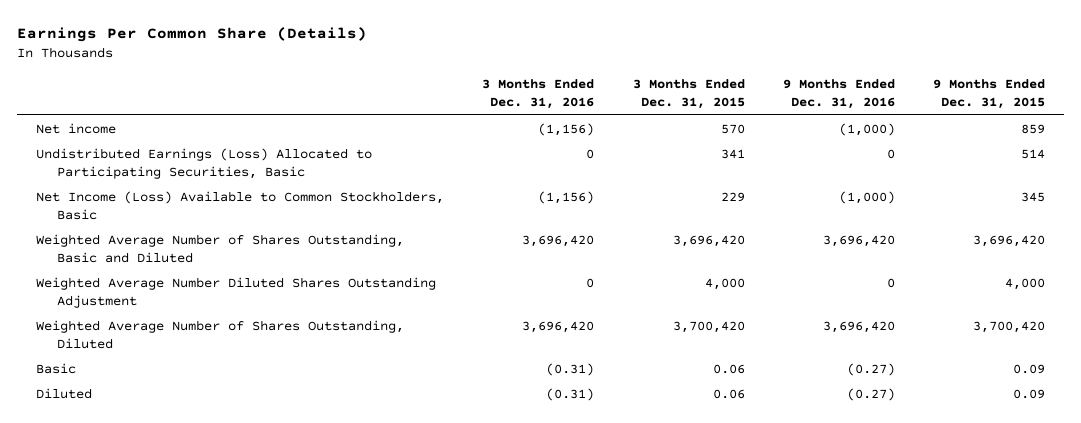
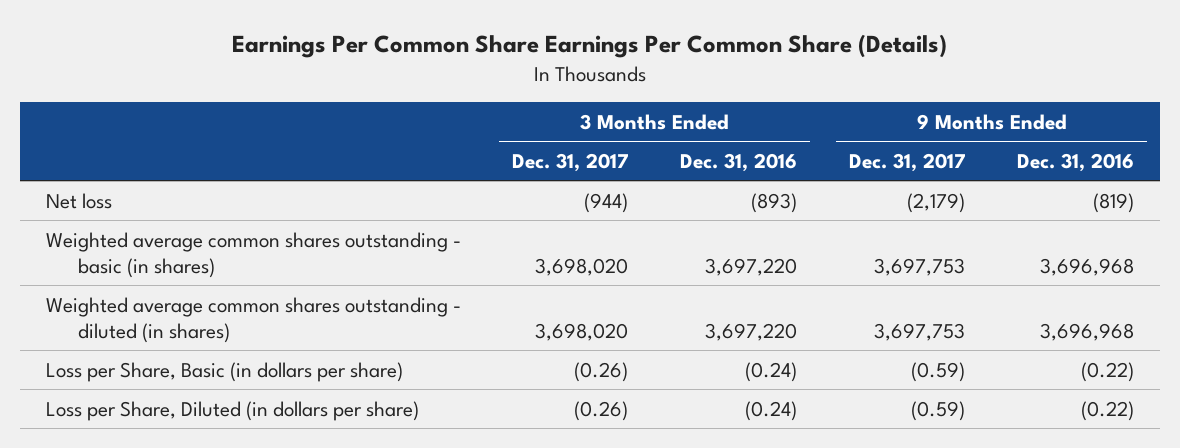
- Earnings Per Common Share (Details)
+ Earnings Per Common Share Earnings Per Common Share (Details)
- | 3 Months Ended Dec. 31, 2016 | 3 Months Ended Dec. 31, 2015 | 9 Months Ended Dec. 31, 2016 | 9 Months Ended Dec. 31, 2015
+ | 3 Months Ended Dec. 31, 2017 | 3 Months Ended Dec. 31, 2016 | 9 Months Ended Dec. 31, 2017 | 9 Months Ended Dec. 31, 2016
- Net income | (1,156) | 570 | (1,000) | 859
- Undistributed Earnings (Loss) Allocated to Participating Securities, Basic | 0 | 341 | 0 | 514
- Net Income (Loss) Available to Common Stockholders, Basic | (1,156) | 229 | (1,000) | 345
- Weighted Average Number of Shares Outstanding, Basic and Diluted | 3,696,420 | 3,696,420 | 3,696,420 | 3,696,420
- Weighted Average Number Diluted Shares Outstanding Adjustment | 0 | 4,000 | 0 | 4,000
- Weighted Average Number of Shares Outstanding, Diluted | 3,696,420 | 3,700,420 | 3,696,420 | 3,700,420
- Basic | (0.31) | 0.06 | (0.27) | 0.09
- Diluted | (0.31) | 0.06 | (0.27) | 0.09
+ Net loss | (944) | (893) | (2,179) | (819)
+ Weighted average common shares outstanding - basic (in shares) | 3,698,020 | 3,697,220 | 3,697,753 | 3,696,968
+ Weighted average common shares outstanding - diluted (in shares) | 3,698,020 | 3,697,220 | 3,697,753 | 3,696,968
+ Loss per Share, Basic (in dollars per share) | (0.26) | (0.24) | (0.59) | (0.22)
+ Loss per Share, Diluted (in dollars per share) | (0.26) | (0.24) | (0.59) | (0.22)

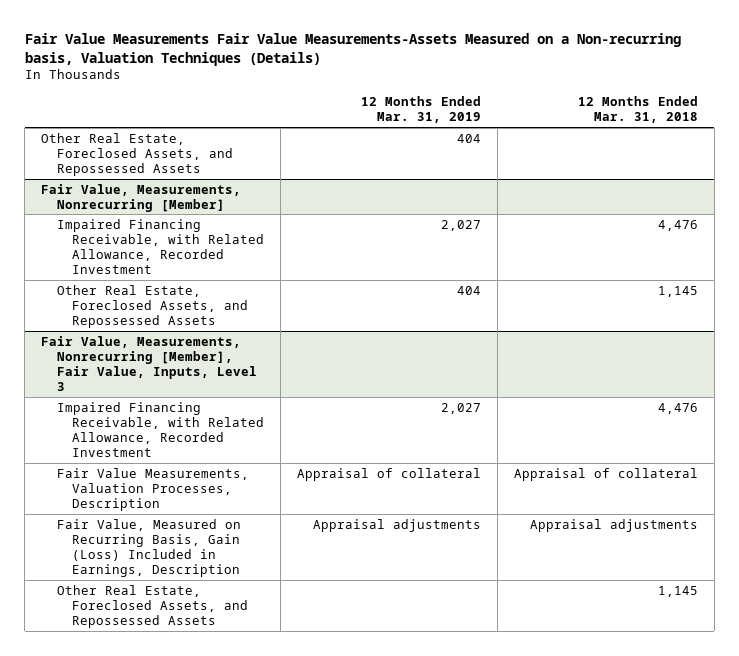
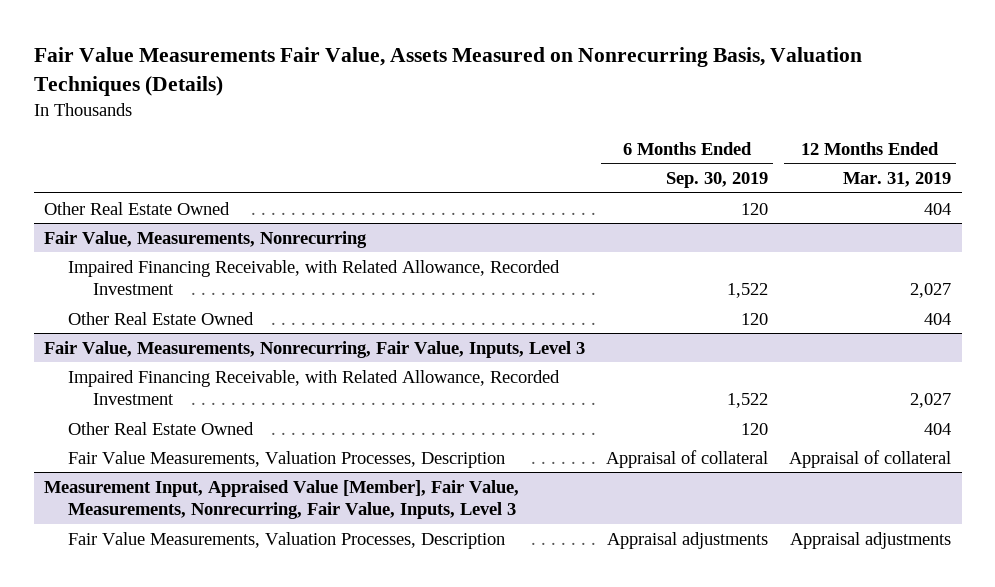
- Fair Value Measurements Fair Value Measurements-Assets Measured on a Non-recurring basis, Valuation Techniques (Details)
+ Fair Value Measurements Fair Value, Assets Measured on Nonrecurring Basis, Valuation Techniques (Details)
- | 12 Months Ended Mar. 31, 2019 | 12 Months Ended Mar. 31, 2018
+ | 6 Months Ended Sep. 30, 2019 | 12 Months Ended Mar. 31, 2019
- Other Real Estate, Foreclosed Assets, and Repossessed Assets | 404 |
- Fair Value, Measurements, Nonrecurring [Member]
+ Other Real Estate Owned | 120 | 404
+ Fair Value, Measurements, Nonrecurring
- Other Real Estate, Foreclosed Assets, and Repossessed Assets | 404 | 1,145
- Fair Value, Measurements, Nonrecurring [Member], Fair Value, Inputs, Level 3
+ Other Real Estate Owned | 120 | 404
+ Fair Value, Measurements, Nonrecurring, Fair Value, Inputs, Level 3
+ Other Real Estate Owned | 120 | 404
- Fair Value, Measured on Recurring Basis, Gain (Loss) Included in Earnings, Description | Appraisal adjustments | Appraisal adjustments
- Other Real Estate, Foreclosed Assets, and Repossessed Assets | | 1,145
+ Measurement Input, Appraised Value [Member], Fair Value, Measurements, Nonrecurring, Fair Value, Inputs, Level 3
+ Fair Value Measurements, Valuation Processes, Description | Appraisal adjustments | Appraisal adjustments

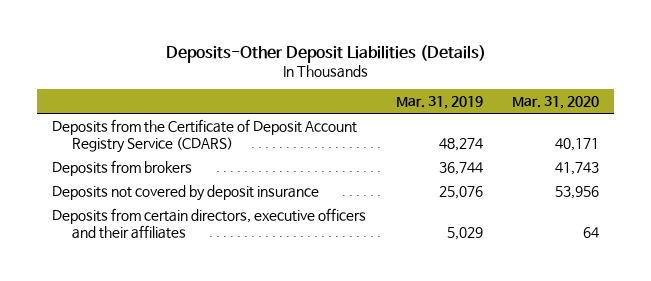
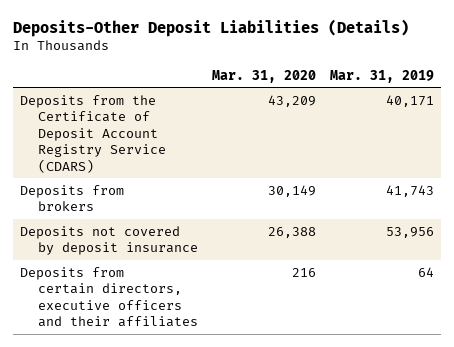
- | Mar. 31, 2019 | Mar. 31, 2020
+ | Mar. 31, 2020 | Mar. 31, 2019
- Deposits from the Certificate of Deposit Account Registry Service (CDARS) | 48,274 | 40,171
- Deposits from brokers | 36,744 | 41,743
- Deposits not covered by deposit insurance | 25,076 | 53,956
- Deposits from certain directors, executive officers and their affiliates | 5,029 | 64
+ Deposits from the Certificate of Deposit Account Registry Service (CDARS) | 43,209 | 40,171
+ Deposits from brokers | 30,149 | 41,743
+ Deposits not covered by deposit insurance | 26,388 | 53,956
+ Deposits from certain directors, executive officers and their affiliates | 216 | 64

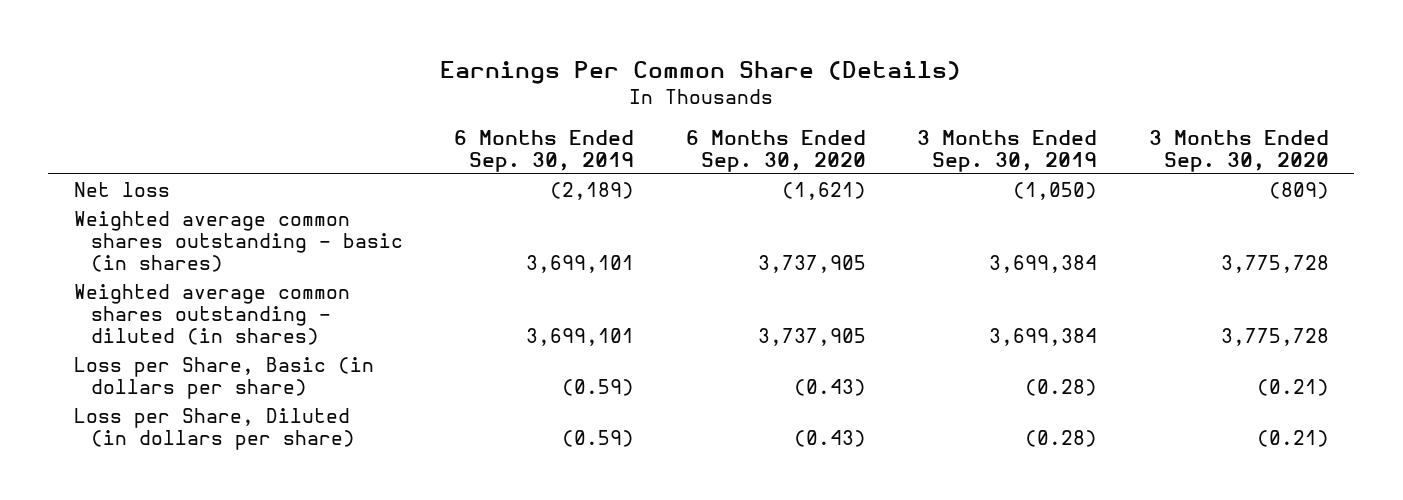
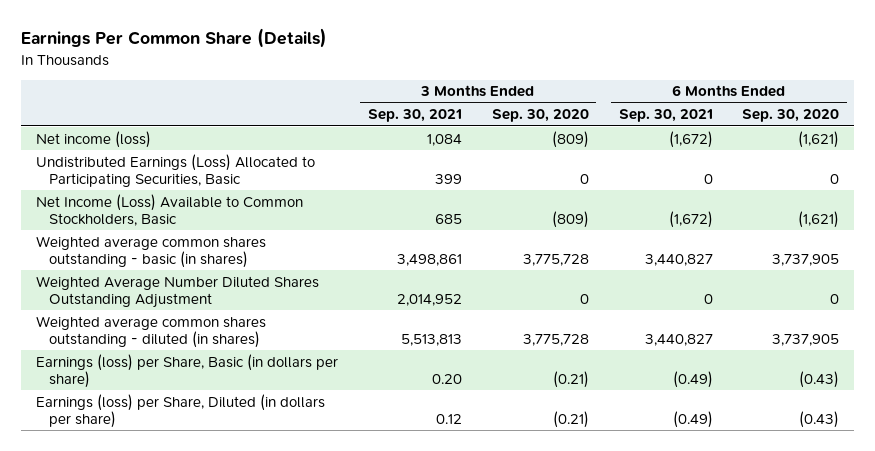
- | 6 Months Ended Sep. 30, 2019 | 6 Months Ended Sep. 30, 2020 | 3 Months Ended Sep. 30, 2019 | 3 Months Ended Sep. 30, 2020
+ | 3 Months Ended Sep. 30, 2021 | 3 Months Ended Sep. 30, 2020 | 6 Months Ended Sep. 30, 2021 | 6 Months Ended Sep. 30, 2020
- Net loss | (2,189) | (1,621) | (1,050) | (809)
+ Net income (loss) | 1,084 | (809) | (1,672) | (1,621)
+ Undistributed Earnings (Loss) Allocated to Participating Securities, Basic | 399 | 0 | 0 | 0
+ Net Income (Loss) Available to Common Stockholders, Basic | 685 | (809) | (1,672) | (1,621)
+ Weighted Average Number Diluted Shares Outstanding Adjustment | 2,014,952 | 0 | 0 | 0
- Loss per Share, Basic (in dollars per share) | (0.59) | (0.43) | (0.28) | (0.21)
- Loss per Share, Diluted (in dollars per share) | (0.59) | (0.43) | (0.28) | (0.21)
+ Earnings (loss) per Share, Basic (in dollars per share) | 0.20 | (0.21) | (0.49) | (0.43)
+ Earnings (loss) per Share, Diluted (in dollars per share) | 0.12 | (0.21) | (0.49) | (0.43)

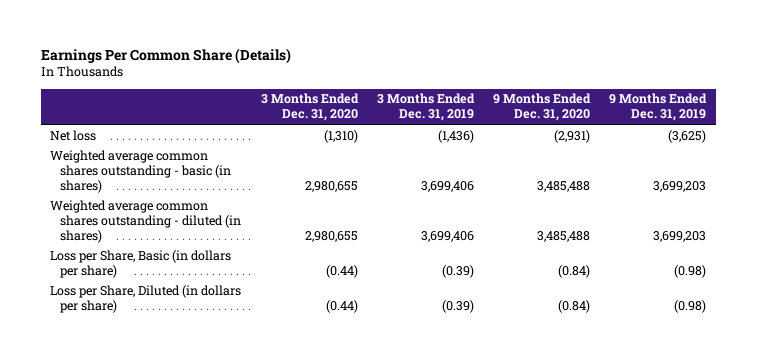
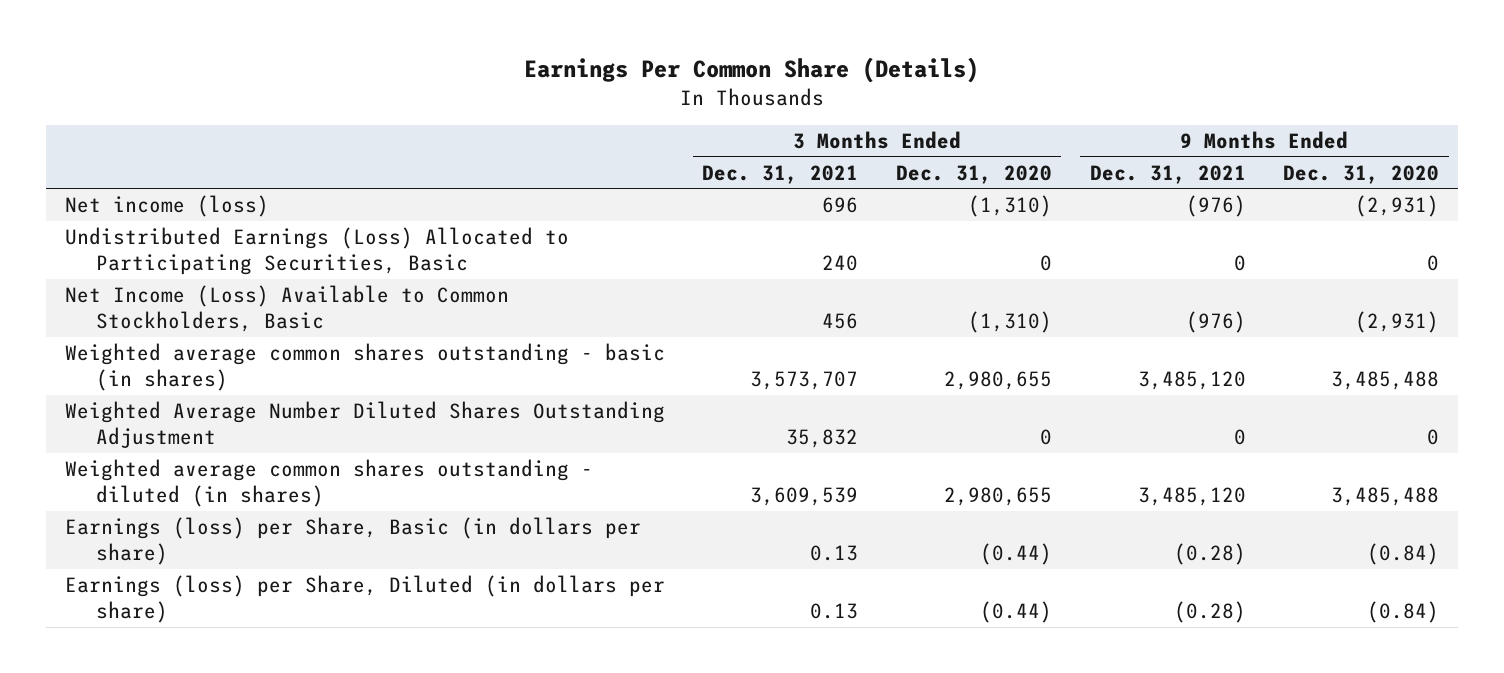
- | 3 Months Ended Dec. 31, 2020 | 3 Months Ended Dec. 31, 2019 | 9 Months Ended Dec. 31, 2020 | 9 Months Ended Dec. 31, 2019
+ | 3 Months Ended Dec. 31, 2021 | 3 Months Ended Dec. 31, 2020 | 9 Months Ended Dec. 31, 2021 | 9 Months Ended Dec. 31, 2020
- Net loss | (1,310) | (1,436) | (2,931) | (3,625)
+ Net income (loss) | 696 | (1,310) | (976) | (2,931)
+ Undistributed Earnings (Loss) Allocated to Participating Securities, Basic | 240 | 0 | 0 | 0
+ Net Income (Loss) Available to Common Stockholders, Basic | 456 | (1,310) | (976) | (2,931)
+ Weighted Average Number Diluted Shares Outstanding Adjustment | 35,832 | 0 | 0 | 0
- Loss per Share, Basic (in dollars per share) | (0.44) | (0.39) | (0.84) | (0.98)
- Loss per Share, Diluted (in dollars per share) | (0.44) | (0.39) | (0.84) | (0.98)
+ Earnings (loss) per Share, Basic (in dollars per share) | 0.13 | (0.44) | (0.28) | (0.84)
+ Earnings (loss) per Share, Diluted (in dollars per share) | 0.13 | (0.44) | (0.28) | (0.84)

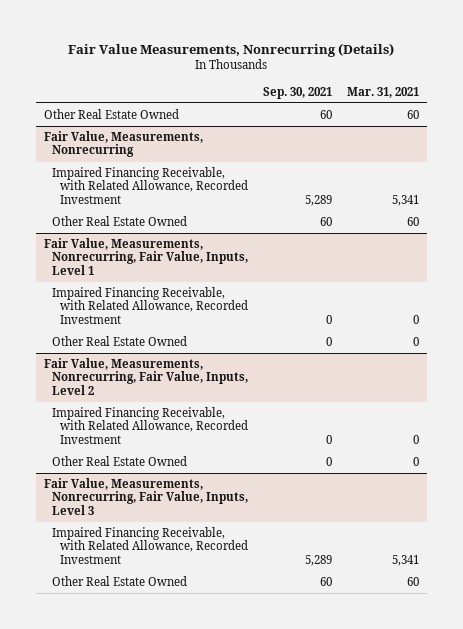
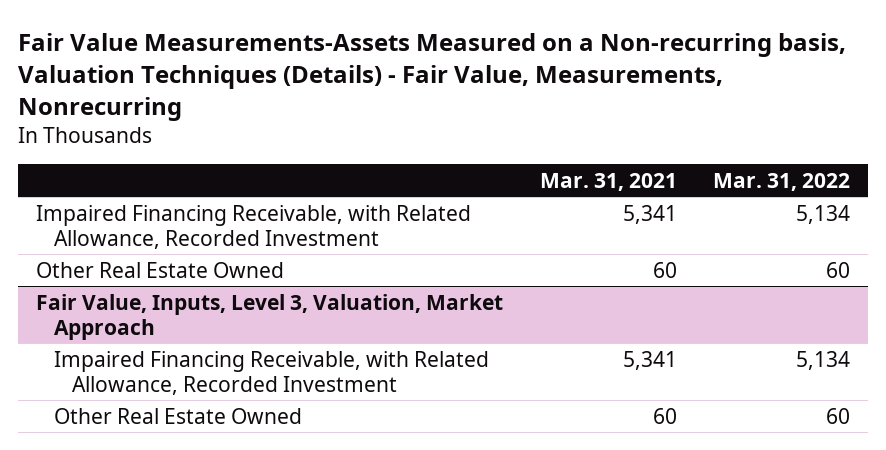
- Fair Value Measurements, Nonrecurring (Details)
+ Fair Value Measurements-Assets Measured on a Non-recurring basis, Valuation Techniques (Details) - Fair Value, Measurements, Nonrecurring
- | Sep. 30, 2021 | Mar. 31, 2021
+ | Mar. 31, 2021 | Mar. 31, 2022
- Other Real Estate Owned | 60 | 60
- Fair Value, Measurements, Nonrecurring
- Fair Value, Measurements, Nonrecurring, Fair Value, Inputs, Level 1
- Impaired Financing Receivable, with Related Allowance, Recorded Investment | 0 | 0
- Other Real Estate Owned | 0 | 0
- Fair Value, Measurements, Nonrecurring, Fair Value, Inputs, Level 2
- Impaired Financing Receivable, with Related Allowance, Recorded Investment | 0 | 0
- Other Real Estate Owned | 0 | 0
- Fair Value, Measurements, Nonrecurring, Fair Value, Inputs, Level 3
+ Fair Value, Inputs, Level 3, Valuation, Market Approach

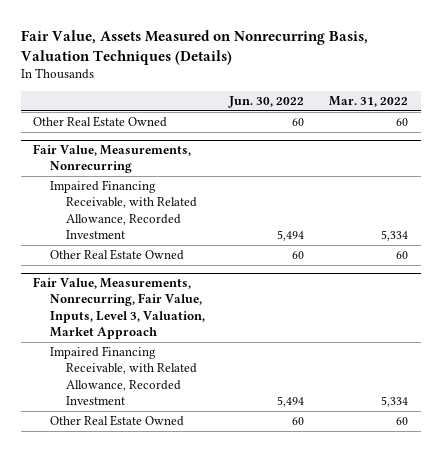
- Fair Value Measurements-Assets Measured on a Non-recurring basis, Valuation Techniques (Details) - Fair Value, Measurements, Nonrecurring
+ Fair Value, Assets Measured on Nonrecurring Basis, Valuation Techniques (Details)
- | Mar. 31, 2021 | Mar. 31, 2022
+ | Jun. 30, 2022 | Mar. 31, 2022
- Impaired Financing Receivable, with Related Allowance, Recorded Investment | 5,341 | 5,134
- Fair Value, Inputs, Level 3, Valuation, Market Approach
- Impaired Financing Receivable, with Related Allowance, Recorded Investment | 5,341 | 5,134
+ Fair Value, Measurements, Nonrecurring
+ Impaired Financing Receivable, with Related Allowance, Recorded Investment | 5,494 | 5,334
+ Fair Value, Measurements, Nonrecurring, Fair Value, Inputs, Level 3, Valuation, Market Approach
+ Impaired Financing Receivable, with Related Allowance, Recorded Investment | 5,494 | 5,334
+ Other Real Estate Owned | 60 | 60

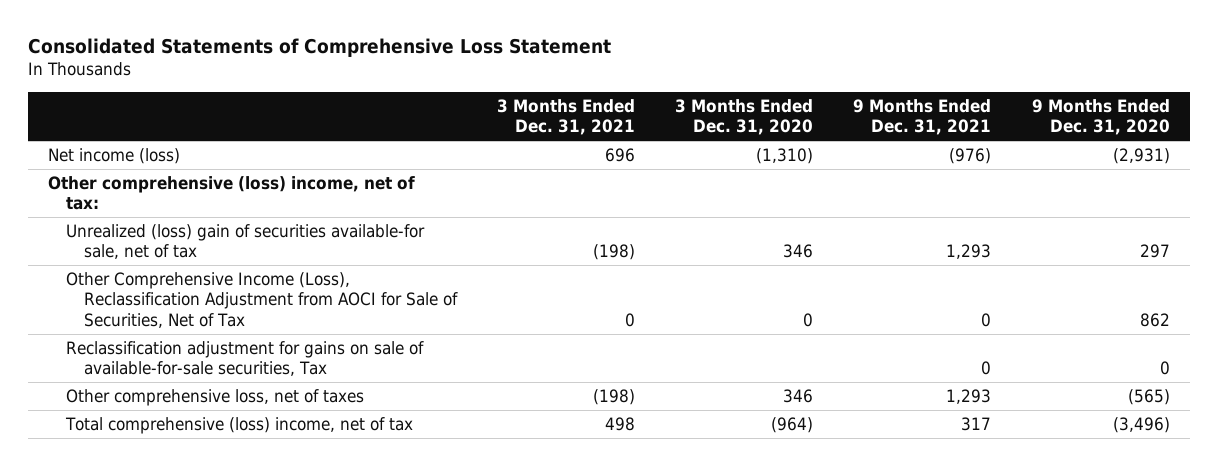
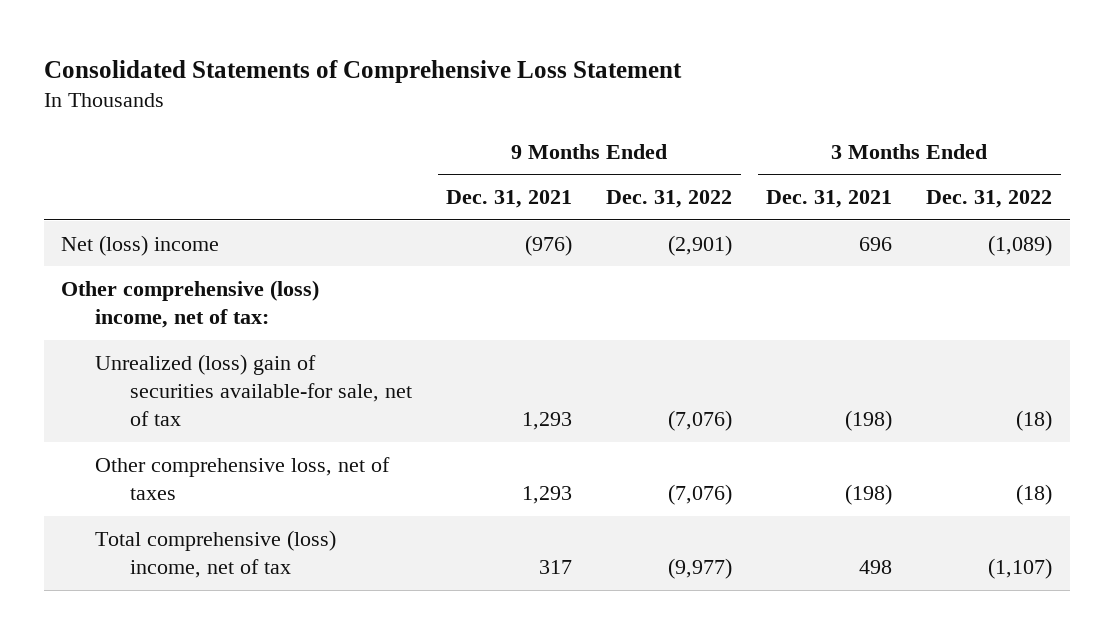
- | 3 Months Ended Dec. 31, 2021 | 3 Months Ended Dec. 31, 2020 | 9 Months Ended Dec. 31, 2021 | 9 Months Ended Dec. 31, 2020
+ | 9 Months Ended Dec. 31, 2021 | 9 Months Ended Dec. 31, 2022 | 3 Months Ended Dec. 31, 2021 | 3 Months Ended Dec. 31, 2022
- Net income (loss) | 696 | (1,310) | (976) | (2,931)
+ Net (loss) income | (976) | (2,901) | 696 | (1,089)
- Other Comprehensive Income (Loss), Reclassification Adjustment from AOCI for Sale of Securities, Net of Tax | 0 | 0 | 0 | 862
- Reclassification adjustment for gains on sale of available-for-sale securities, Tax | | | 0 | 0

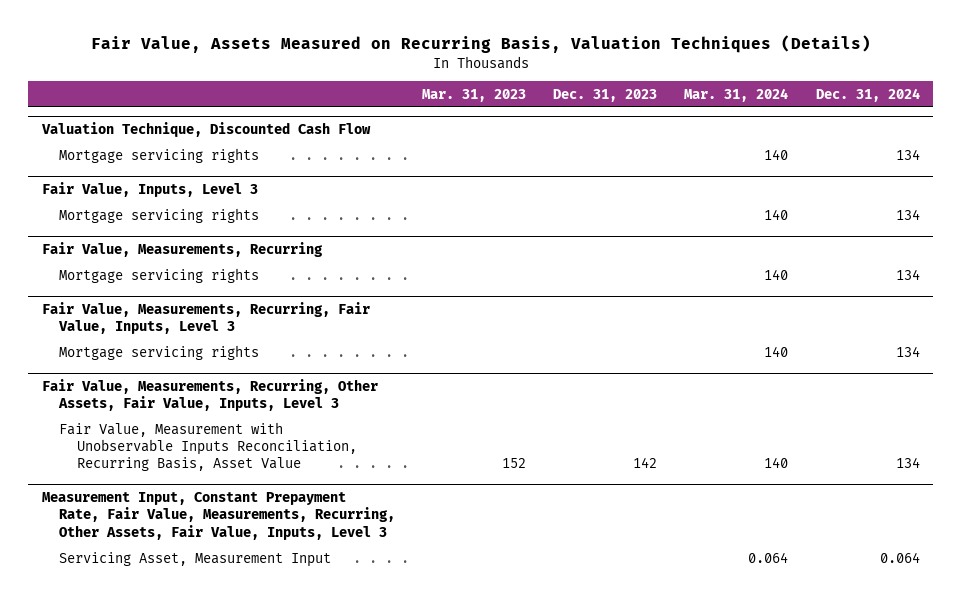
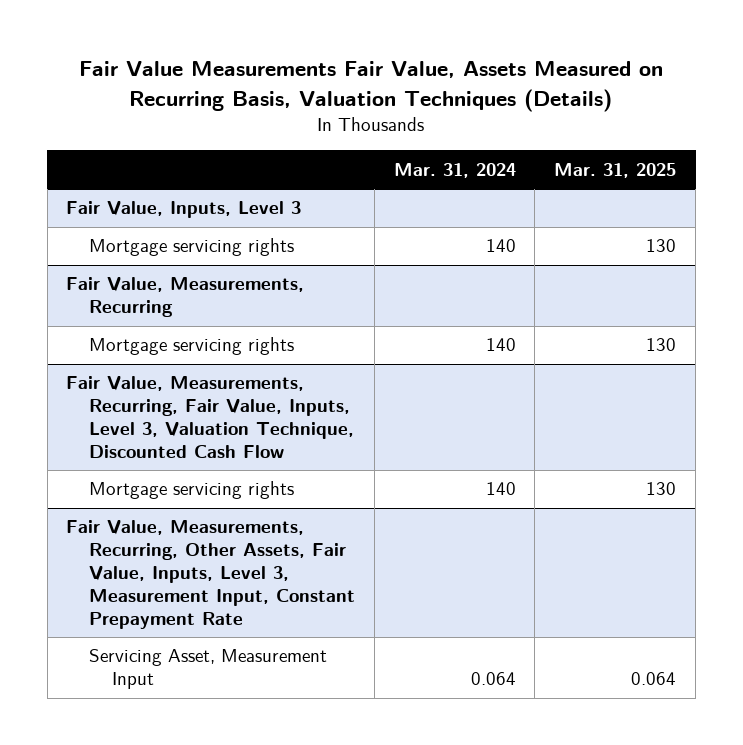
- Fair Value, Assets Measured on Recurring Basis, Valuation Techniques (Details)
+ Fair Value Measurements Fair Value, Assets Measured on Recurring Basis, Valuation Techniques (Details)
- | Mar. 31, 2023 | Dec. 31, 2023 | Mar. 31, 2024 | Dec. 31, 2024
+ | Mar. 31, 2024 | Mar. 31, 2025
- Valuation Technique, Discounted Cash Flow
- Mortgage servicing rights | | | 140 | 134
- Fair Value, Measurements, Recurring, Fair Value, Inputs, Level 3
+ Fair Value, Measurements, Recurring, Fair Value, Inputs, Level 3, Valuation Technique, Discounted Cash Flow
- Fair Value, Measurements, Recurring, Other Assets, Fair Value, Inputs, Level 3
- Fair Value, Measurement with Unobservable Inputs Reconciliation, Recurring Basis, Asset Value | 152 | 142 | 140 | 134
- Measurement Input, Constant Prepayment Rate, Fair Value, Measurements, Recurring, Other Assets, Fair Value, Inputs, Level 3
+ Fair Value, Measurements, Recurring, Other Assets, Fair Value, Inputs, Level 3, Measurement Input, Constant Prepayment Rate

